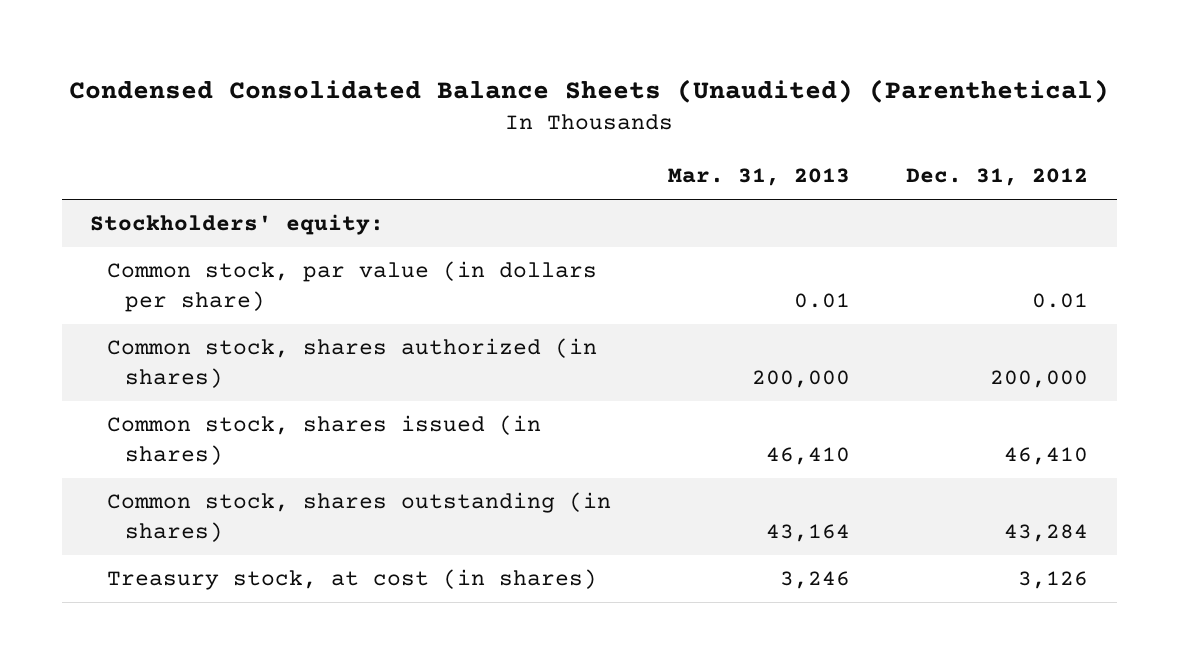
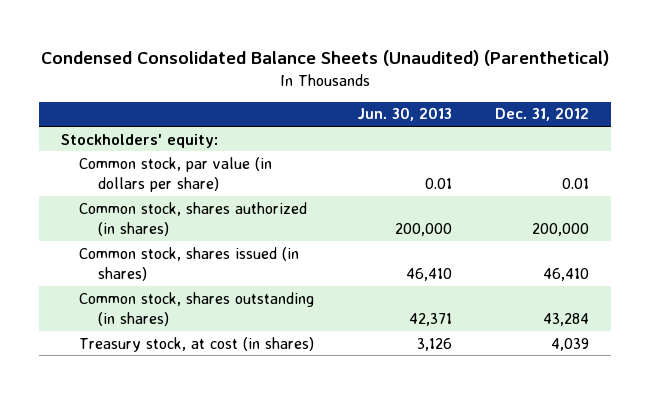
- | Mar. 31, 2013 | Dec. 31, 2012
+ | Jun. 30, 2013 | Dec. 31, 2012
- Treasury stock, at cost (in shares) | 3,246 | 3,126
+ Treasury stock, at cost (in shares) | 3,126 | 4,039

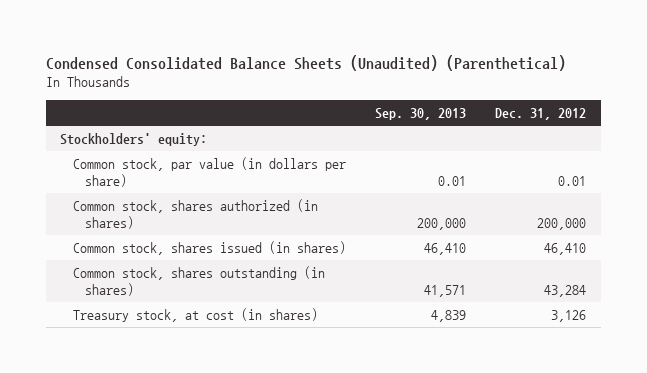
- | Jun. 30, 2013 | Dec. 31, 2012
+ | Sep. 30, 2013 | Dec. 31, 2012
- Treasury stock, at cost (in shares) | 3,126 | 4,039
+ Treasury stock, at cost (in shares) | 4,839 | 3,126

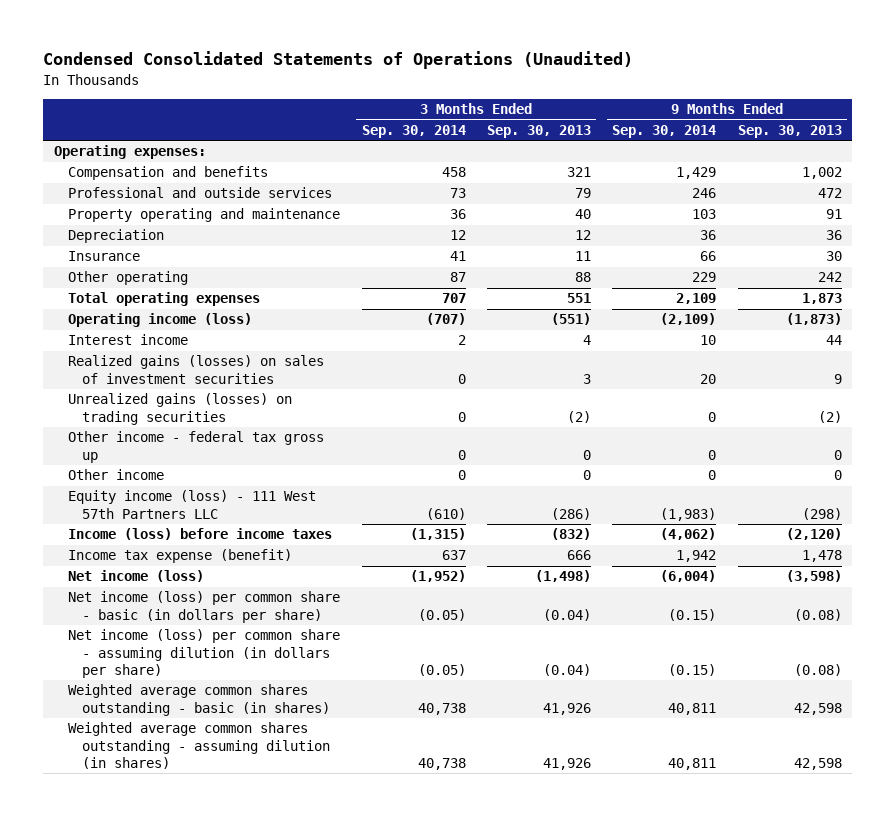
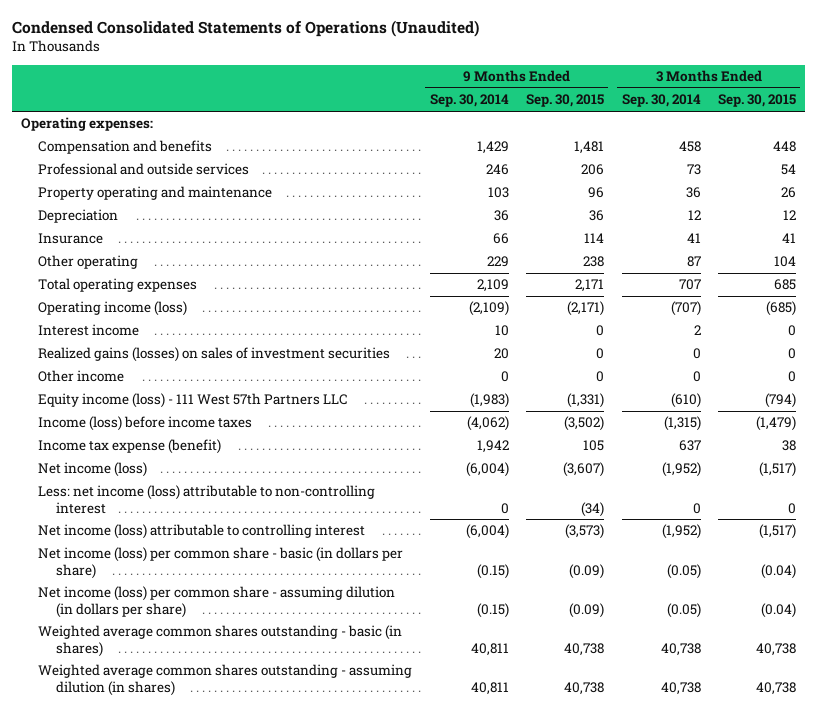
- | 3 Months Ended Sep. 30, 2014 | 3 Months Ended Sep. 30, 2013 | 9 Months Ended Sep. 30, 2014 | 9 Months Ended Sep. 30, 2013
+ | 9 Months Ended Sep. 30, 2014 | 9 Months Ended Sep. 30, 2015 | 3 Months Ended Sep. 30, 2014 | 3 Months Ended Sep. 30, 2015
- Unrealized gains (losses) on trading securities | 0 | (2) | 0 | (2)
- Other income - federal tax gross up | 0 | 0 | 0 | 0
+ Less: net income (loss) attributable to non-controlling interest | 0 | (34) | 0 | 0
+ Net income (loss) attributable to controlling interest | (6,004) | (3,573) | (1,952) | (1,517)

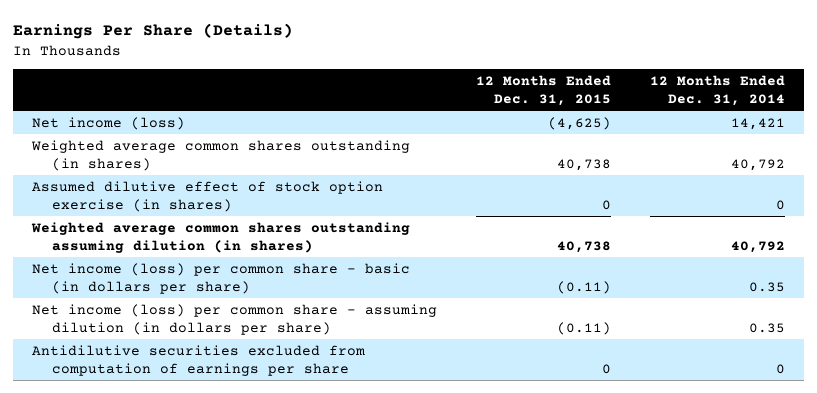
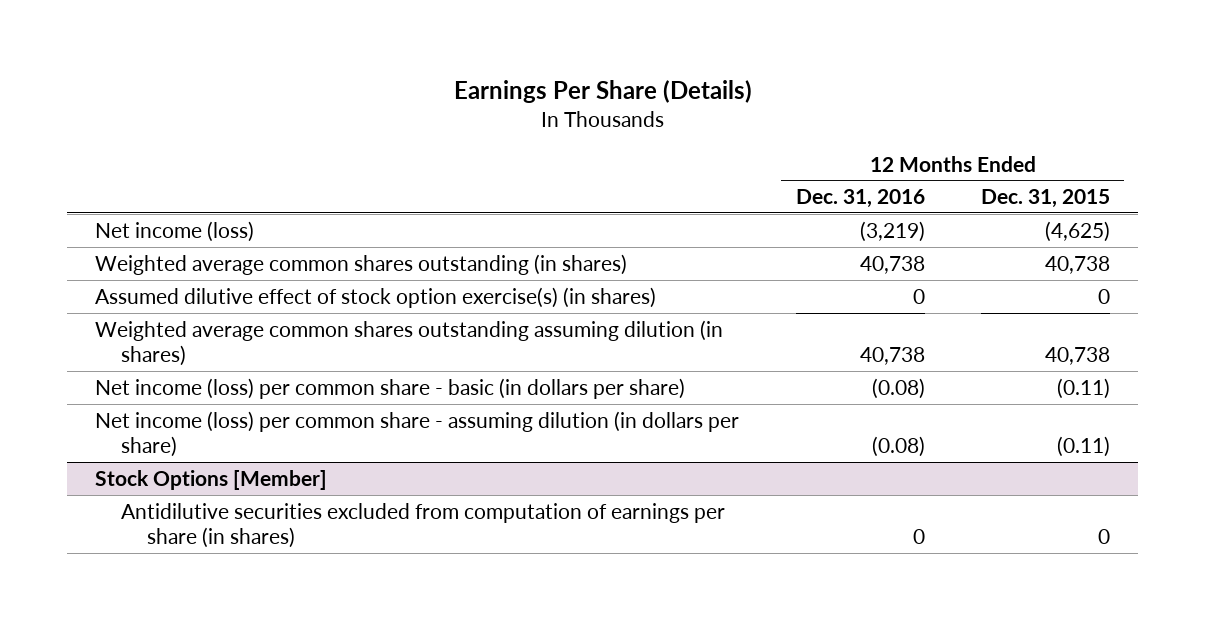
- | 12 Months Ended Dec. 31, 2015 | 12 Months Ended Dec. 31, 2014
+ | 12 Months Ended Dec. 31, 2016 | 12 Months Ended Dec. 31, 2015
- Assumed dilutive effect of stock option exercise (in shares) | 0 | 0
+ Assumed dilutive effect of stock option exercise(s) (in shares) | 0 | 0
- Antidilutive securities excluded from computation of earnings per share | 0 | 0
+ Stock Options [Member]
+ Antidilutive securities excluded from computation of earnings per share (in shares) | 0 | 0

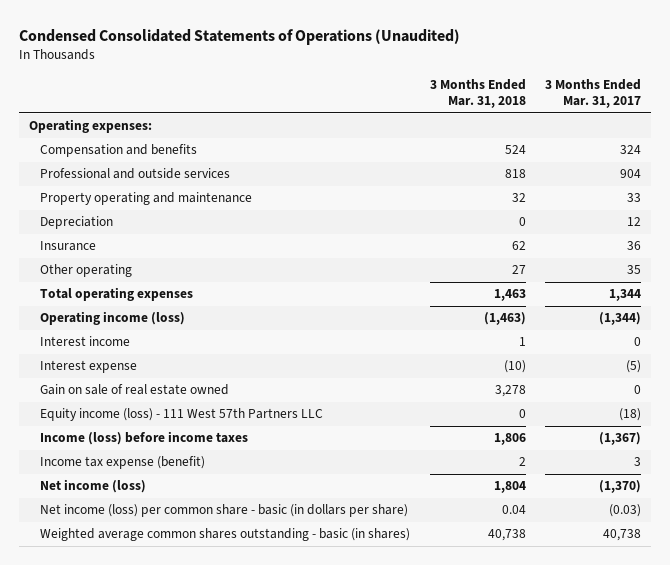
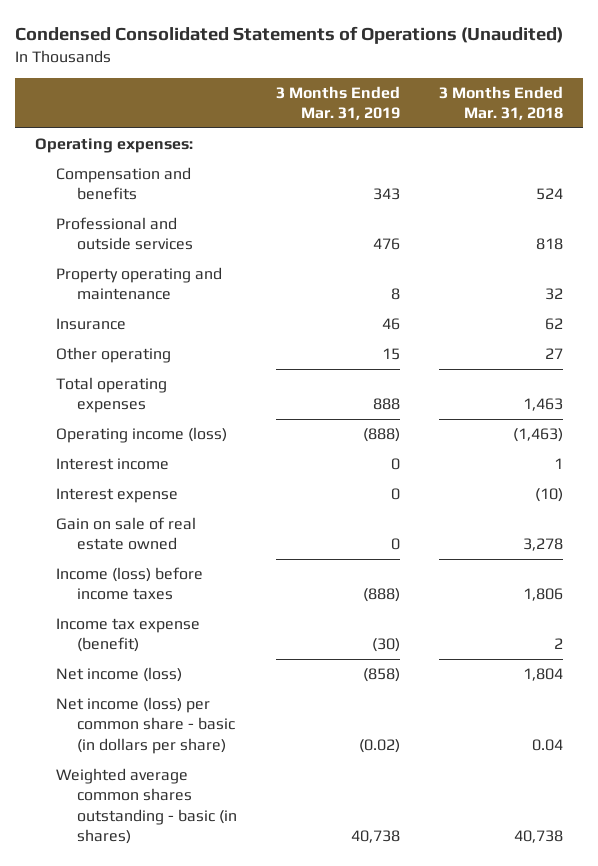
- | 3 Months Ended Mar. 31, 2018 | 3 Months Ended Mar. 31, 2017
+ | 3 Months Ended Mar. 31, 2019 | 3 Months Ended Mar. 31, 2018
- Depreciation | 0 | 12
- Equity income (loss) - 111 West 57th Partners LLC | 0 | (18)

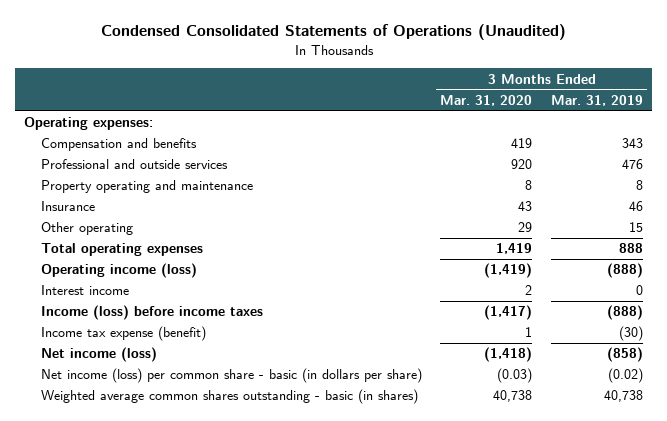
- | 3 Months Ended Mar. 31, 2019 | 3 Months Ended Mar. 31, 2018
+ | 3 Months Ended Mar. 31, 2020 | 3 Months Ended Mar. 31, 2019
- Interest expense | 0 | (10)
- Gain on sale of real estate owned | 0 | 3,278

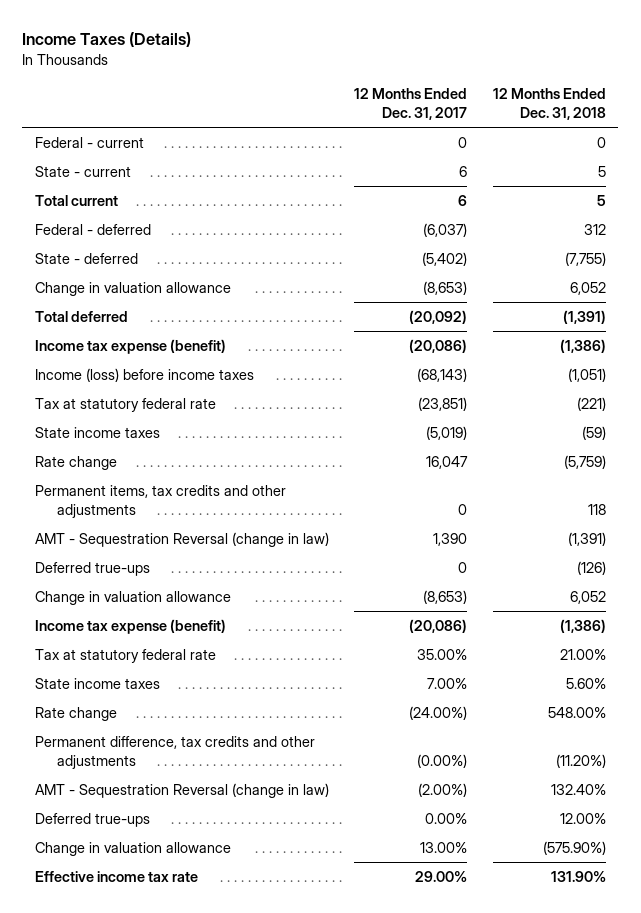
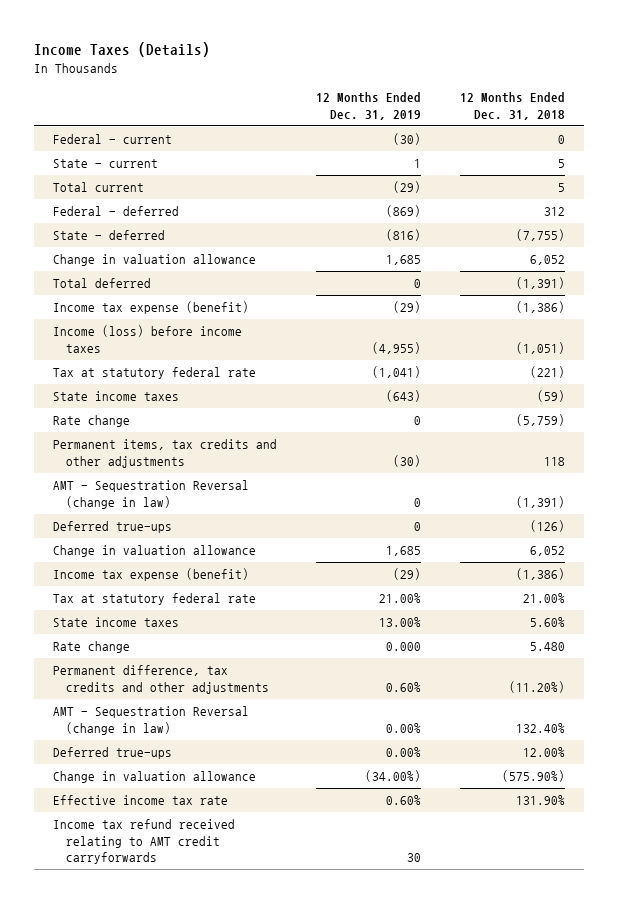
- | 12 Months Ended Dec. 31, 2017 | 12 Months Ended Dec. 31, 2018
+ | 12 Months Ended Dec. 31, 2019 | 12 Months Ended Dec. 31, 2018
- Rate change | (24.00%) | 548.00%
+ Rate change | 0.000 | 5.480
+ Income tax refund received relating to AMT credit carryforwards | 30 |

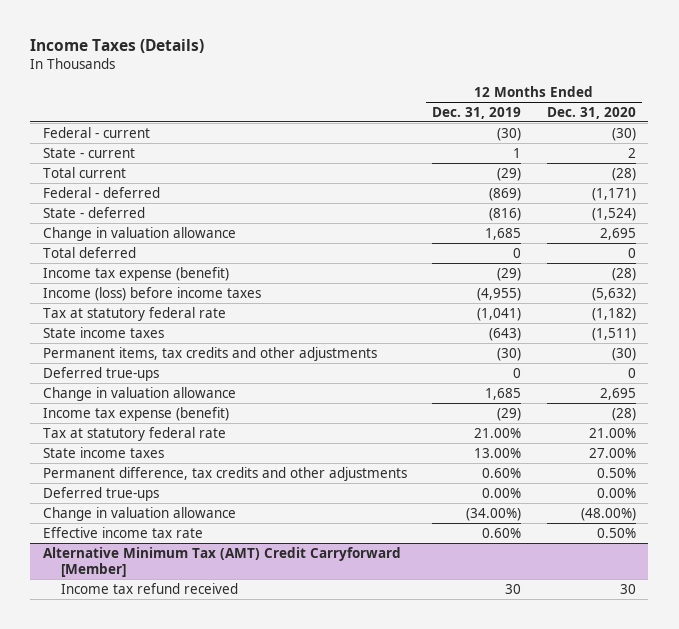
- | 12 Months Ended Dec. 31, 2019 | 12 Months Ended Dec. 31, 2018
+ | 12 Months Ended Dec. 31, 2019 | 12 Months Ended Dec. 31, 2020
- Rate change | 0 | (5,759)
- AMT - Sequestration Reversal (change in law) | 0 | (1,391)
- Rate change | 0.000 | 5.480
- AMT - Sequestration Reversal (change in law) | 0.00% | 132.40%
- Income tax refund received relating to AMT credit carryforwards | 30 |
+ Alternative Minimum Tax (AMT) Credit Carryforward [Member]
+ Income tax refund received | 30 | 30

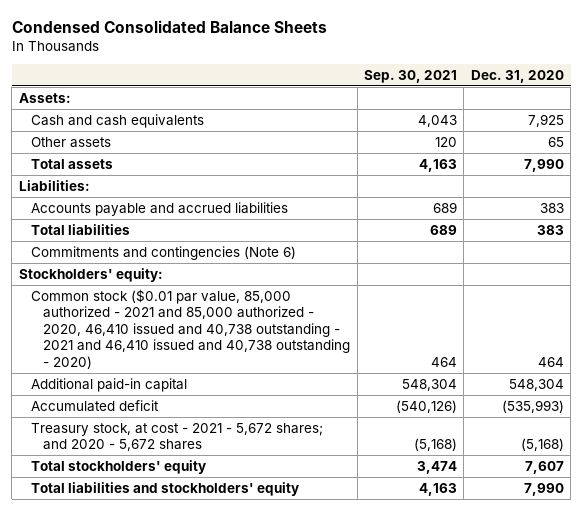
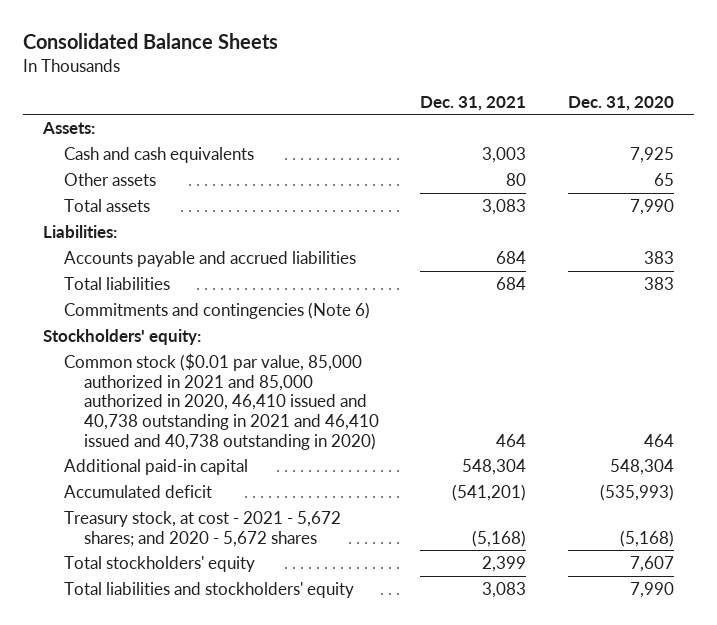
- Condensed Consolidated Balance Sheets
+ Consolidated Balance Sheets
- | Sep. 30, 2021 | Dec. 31, 2020
+ | Dec. 31, 2021 | Dec. 31, 2020
- Common stock ($0.01 par value, 85,000 authorized - 2021 and 85,000 authorized - 2020, 46,410 issued and 40,738 outstanding - 2021 and 46,410 issued and 40,738 outstanding - 2020) | 464 | 464
+ Common stock ($0.01 par value, 85,000 authorized in 2021 and 85,000 authorized in 2020, 46,410 issued and 40,738 outstanding in 2021 and 46,410 issued and 40,738 outstanding in 2020) | 464 | 464

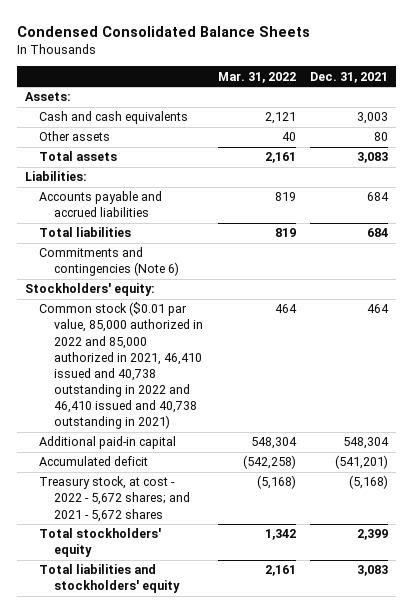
- Consolidated Balance Sheets
+ Condensed Consolidated Balance Sheets
- | Dec. 31, 2021 | Dec. 31, 2020
+ | Mar. 31, 2022 | Dec. 31, 2021
- Common stock ($0.01 par value, 85,000 authorized in 2021 and 85,000 authorized in 2020, 46,410 issued and 40,738 outstanding in 2021 and 46,410 issued and 40,738 outstanding in 2020) | 464 | 464
+ Common stock ($0.01 par value, 85,000 authorized in 2022 and 85,000 authorized in 2021, 46,410 issued and 40,738 outstanding in 2022 and 46,410 issued and 40,738 outstanding in 2021) | 464 | 464
- Treasury stock, at cost - 2021 - 5,672 shares; and 2020 - 5,672 shares | (5,168) | (5,168)
+ Treasury stock, at cost - 2022 - 5,672 shares; and 2021 - 5,672 shares | (5,168) | (5,168)

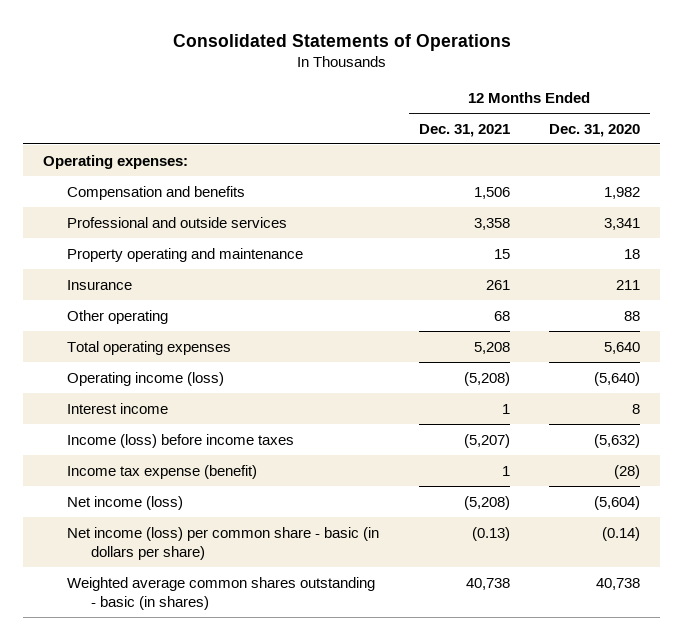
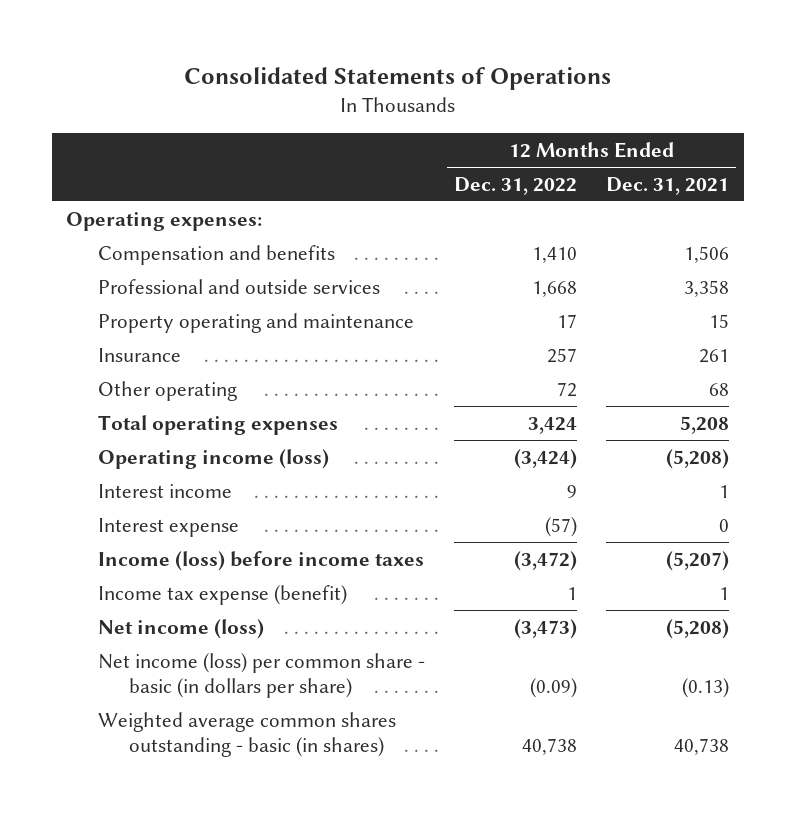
- | 12 Months Ended Dec. 31, 2021 | 12 Months Ended Dec. 31, 2020
+ | 12 Months Ended Dec. 31, 2022 | 12 Months Ended Dec. 31, 2021
+ Interest expense | (57) | 0

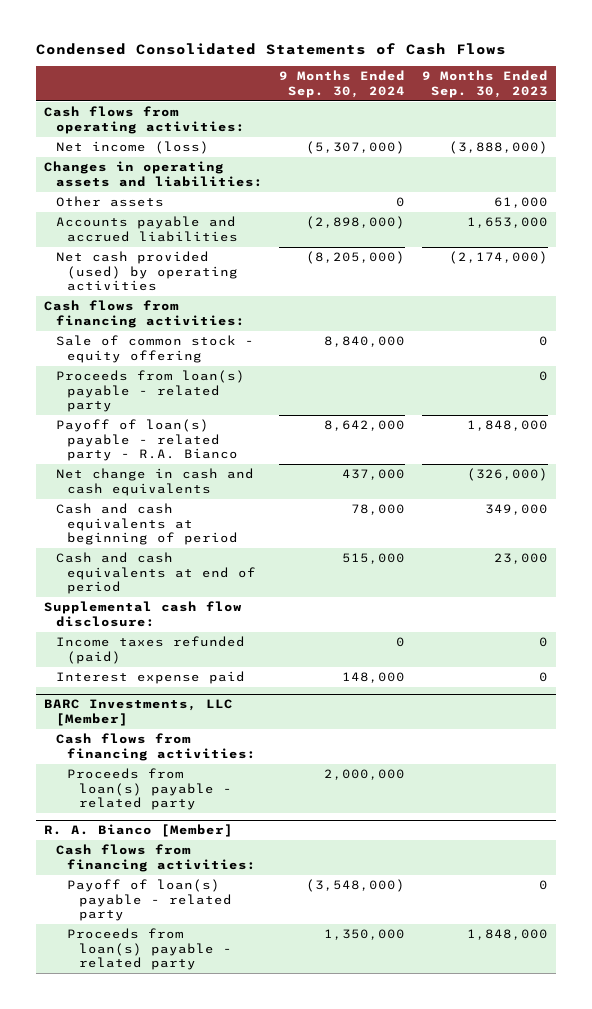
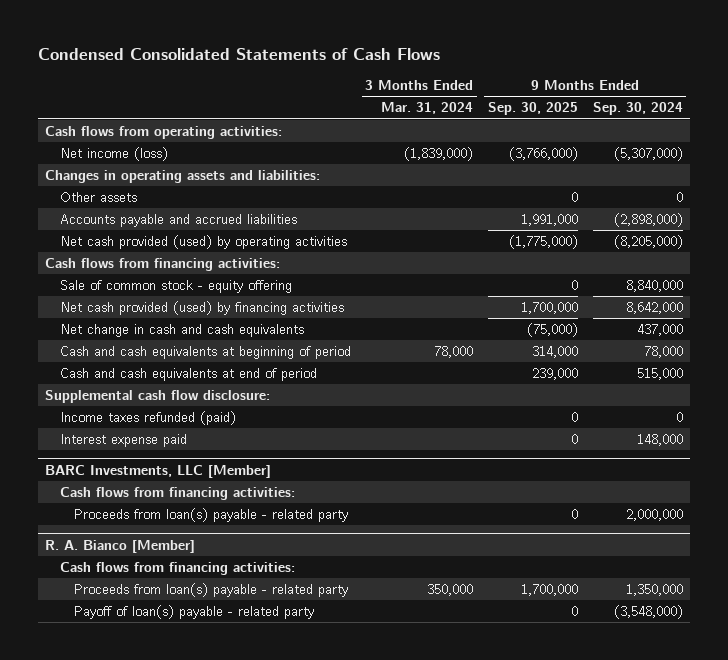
- | 9 Months Ended Sep. 30, 2024 | 9 Months Ended Sep. 30, 2023
+ | 3 Months Ended Mar. 31, 2024 | 9 Months Ended Sep. 30, 2025 | 9 Months Ended Sep. 30, 2024
- Proceeds from loan(s) payable - related party | | 0
- Payoff of loan(s) payable - related party - R.A. Bianco | 8,642,000 | 1,848,000
+ Net cash provided (used) by financing activities | | 1,700,000 | 8,642,000
@ R. A. Bianco [Member]
moved down: Payoff of loan(s) payable - related party | | 0 | (3,548,000)

